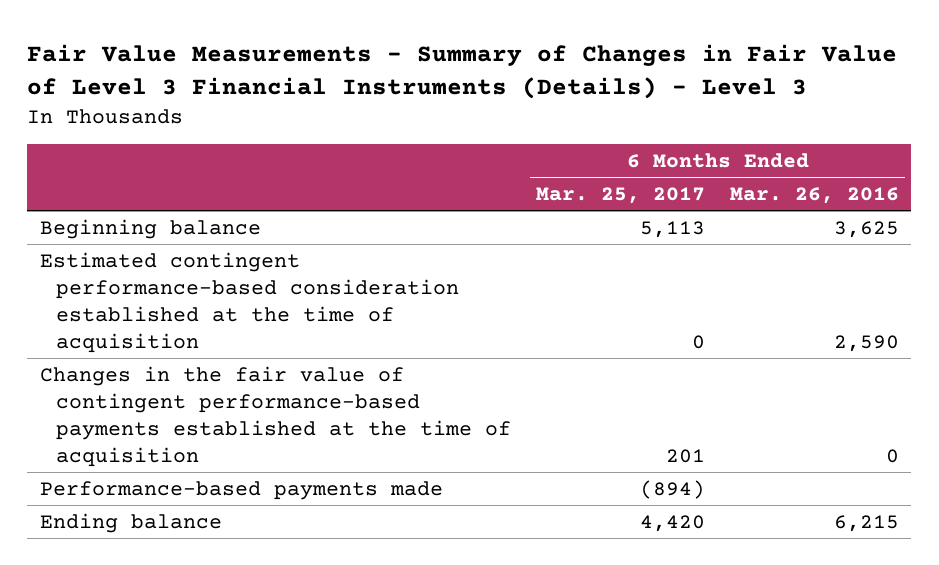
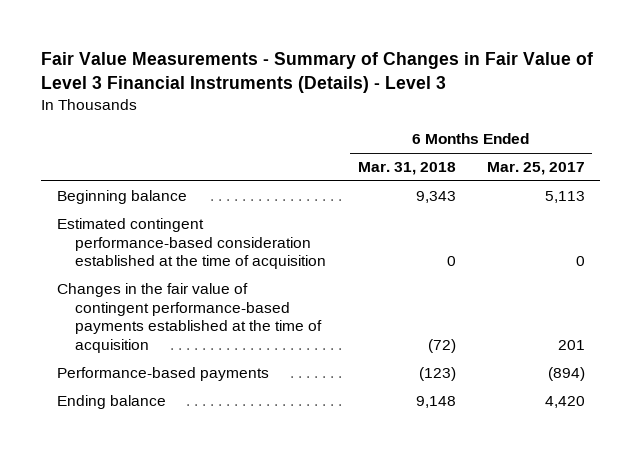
- | 6 Months Ended Mar. 25, 2017 | 6 Months Ended Mar. 26, 2016
+ | 6 Months Ended Mar. 31, 2018 | 6 Months Ended Mar. 25, 2017
- Performance-based payments made | (894) |
+ Performance-based payments | (123) | (894)

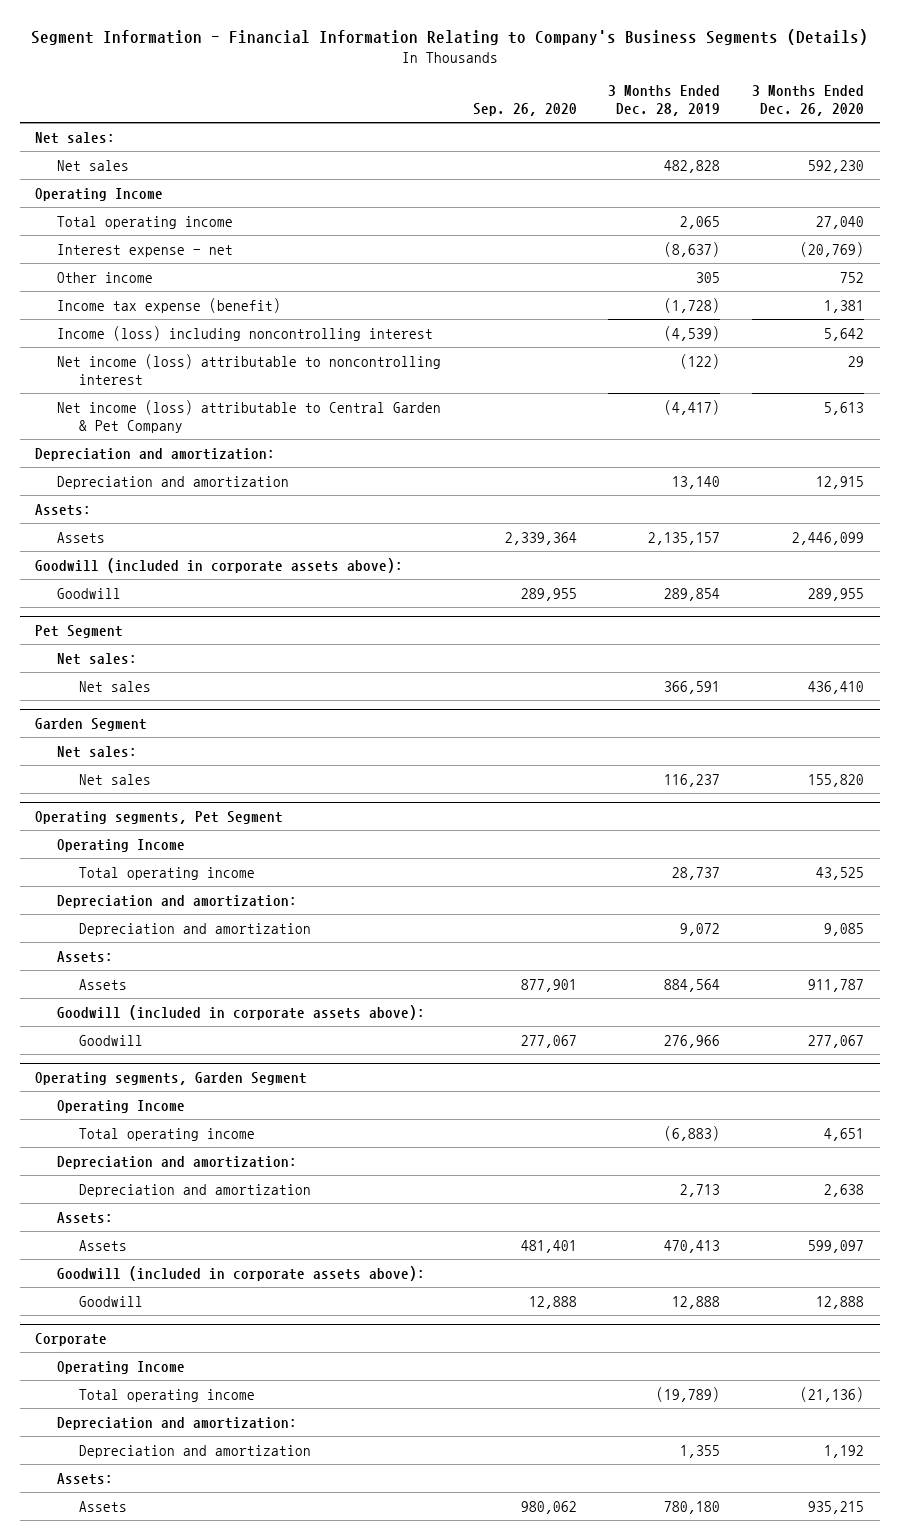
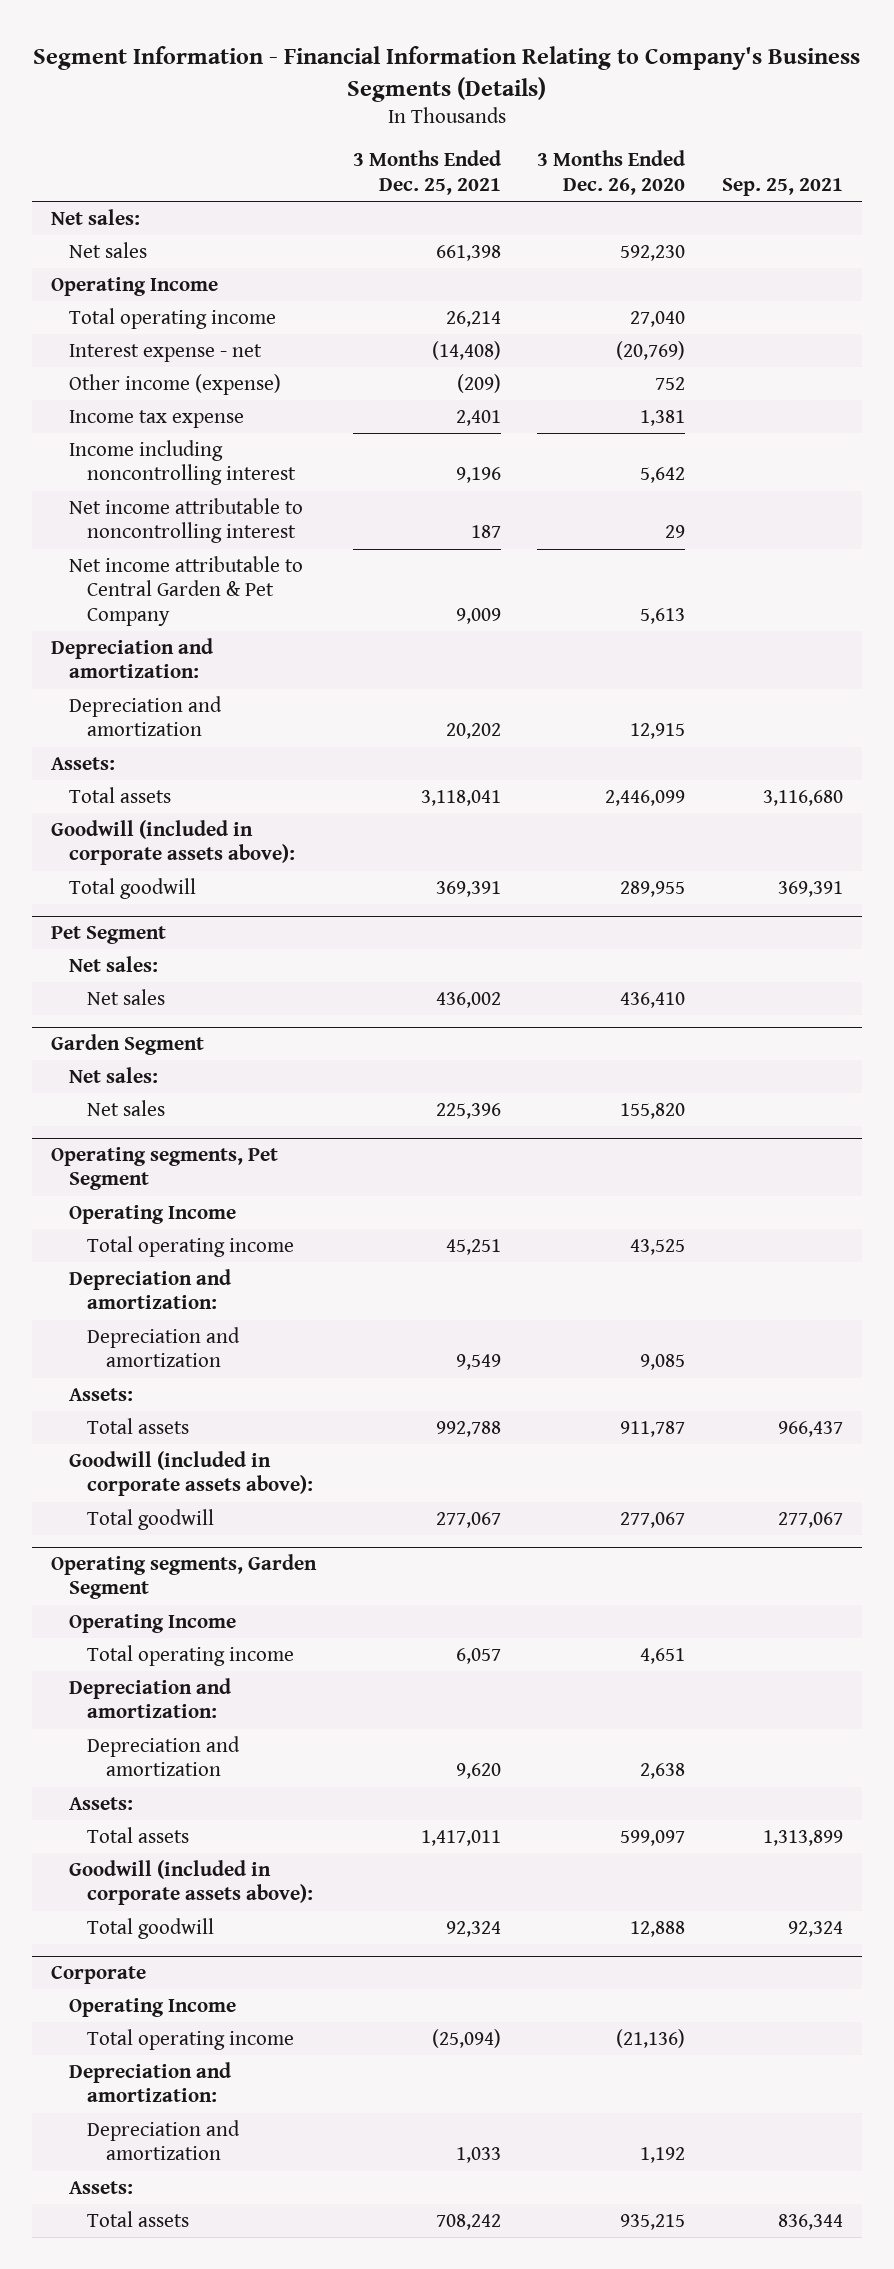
- | Sep. 26, 2020 | 3 Months Ended Dec. 28, 2019 | 3 Months Ended Dec. 26, 2020
+ | 3 Months Ended Dec. 25, 2021 | 3 Months Ended Dec. 26, 2020 | Sep. 25, 2021
- Other income | | 305 | 752
- Income tax expense (benefit) | | (1,728) | 1,381
- Income (loss) including noncontrolling interest | | (4,539) | 5,642
- Net income (loss) attributable to noncontrolling interest | | (122) | 29
- Net income (loss) attributable to Central Garden & Pet Company | | (4,417) | 5,613
+ Other income (expense) | (209) | 752 |
+ Income tax expense | 2,401 | 1,381 |
+ Income including noncontrolling interest | 9,196 | 5,642 |
+ Net income attributable to noncontrolling interest | 187 | 29 |
+ Net income attributable to Central Garden & Pet Company | 9,009 | 5,613 |
- Assets | 2,339,364 | 2,135,157 | 2,446,099
+ Total assets | 3,118,041 | 2,446,099 | 3,116,680
- Goodwill | 289,955 | 289,854 | 289,955
+ Total goodwill | 369,391 | 289,955 | 369,391
@ Operating segments, Pet Segment
- Assets | 877,901 | 884,564 | 911,787
+ Total assets | 992,788 | 911,787 | 966,437
- Goodwill | 277,067 | 276,966 | 277,067
+ Total goodwill | 277,067 | 277,067 | 277,067
@ Operating segments, Garden Segment
- Assets | 481,401 | 470,413 | 599,097
+ Total assets | 1,417,011 | 599,097 | 1,313,899
- Goodwill | 12,888 | 12,888 | 12,888
+ Total goodwill | 92,324 | 12,888 | 92,324
@ Corporate
- Assets | 980,062 | 780,180 | 935,215
+ Total assets | 708,242 | 935,215 | 836,344

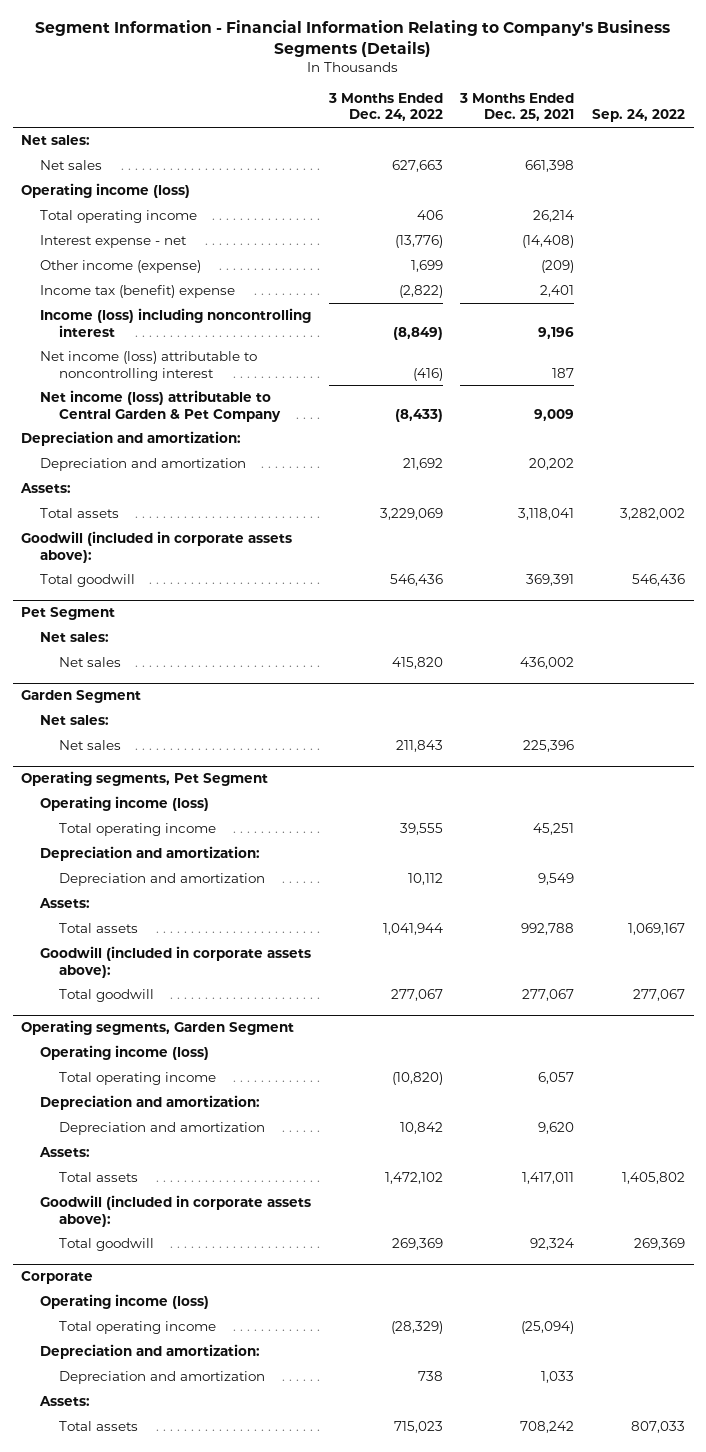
- | 3 Months Ended Dec. 25, 2021 | 3 Months Ended Dec. 26, 2020 | Sep. 25, 2021
+ | 3 Months Ended Dec. 24, 2022 | 3 Months Ended Dec. 25, 2021 | Sep. 24, 2022
- Operating Income
+ Operating income (loss)
- Income tax expense | 2,401 | 1,381 |
- Income including noncontrolling interest | 9,196 | 5,642 |
- Net income attributable to noncontrolling interest | 187 | 29 |
- Net income attributable to Central Garden & Pet Company | 9,009 | 5,613 |
+ Income tax (benefit) expense | (2,822) | 2,401 |
+ Income (loss) including noncontrolling interest | (8,849) | 9,196 |
+ Net income (loss) attributable to noncontrolling interest | (416) | 187 |
+ Net income (loss) attributable to Central Garden & Pet Company | (8,433) | 9,009 |
@ Operating segments, Pet Segment
- Operating Income
+ Operating income (loss)
@ Operating segments, Garden Segment
- Operating Income
+ Operating income (loss)
@ Corporate
- Operating Income
+ Operating income (loss)

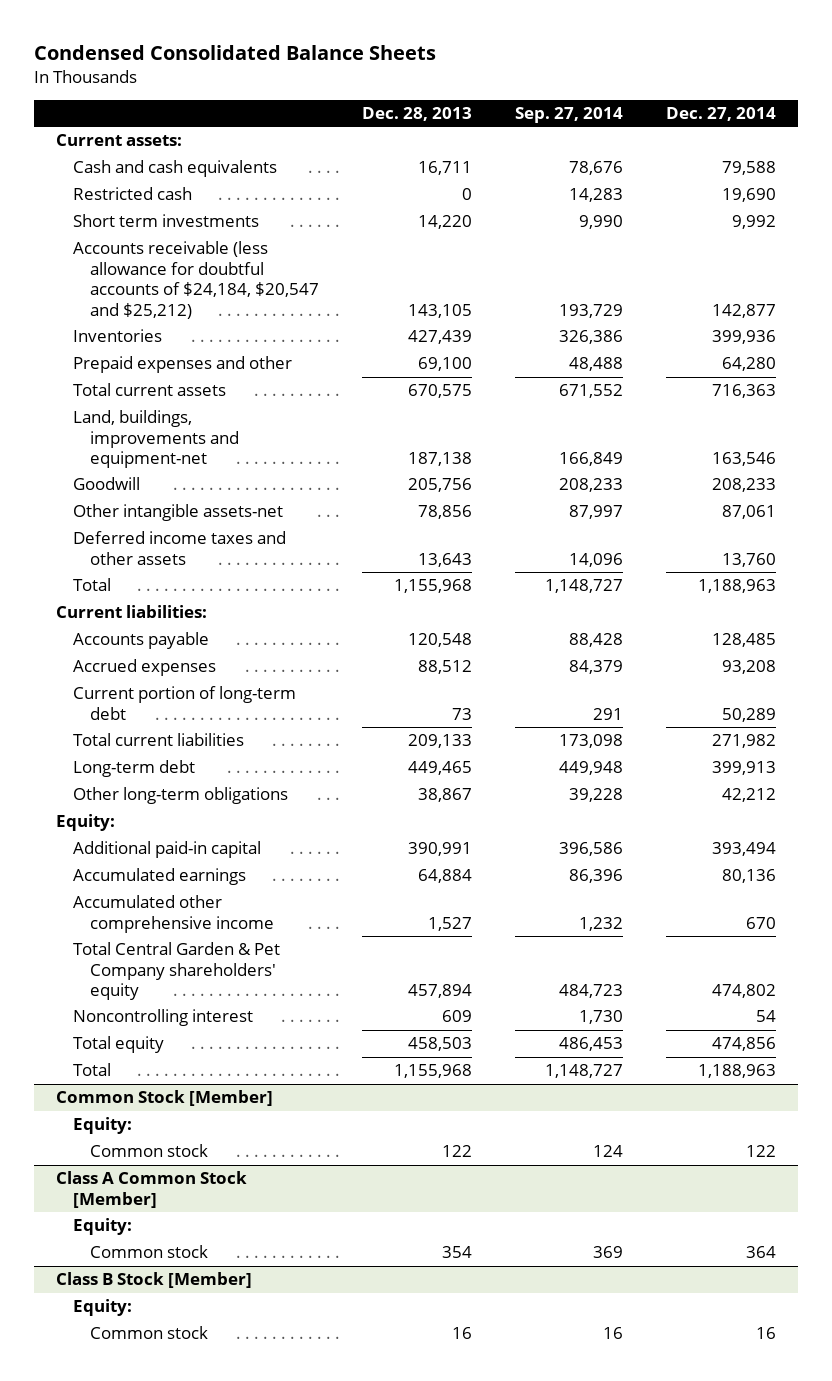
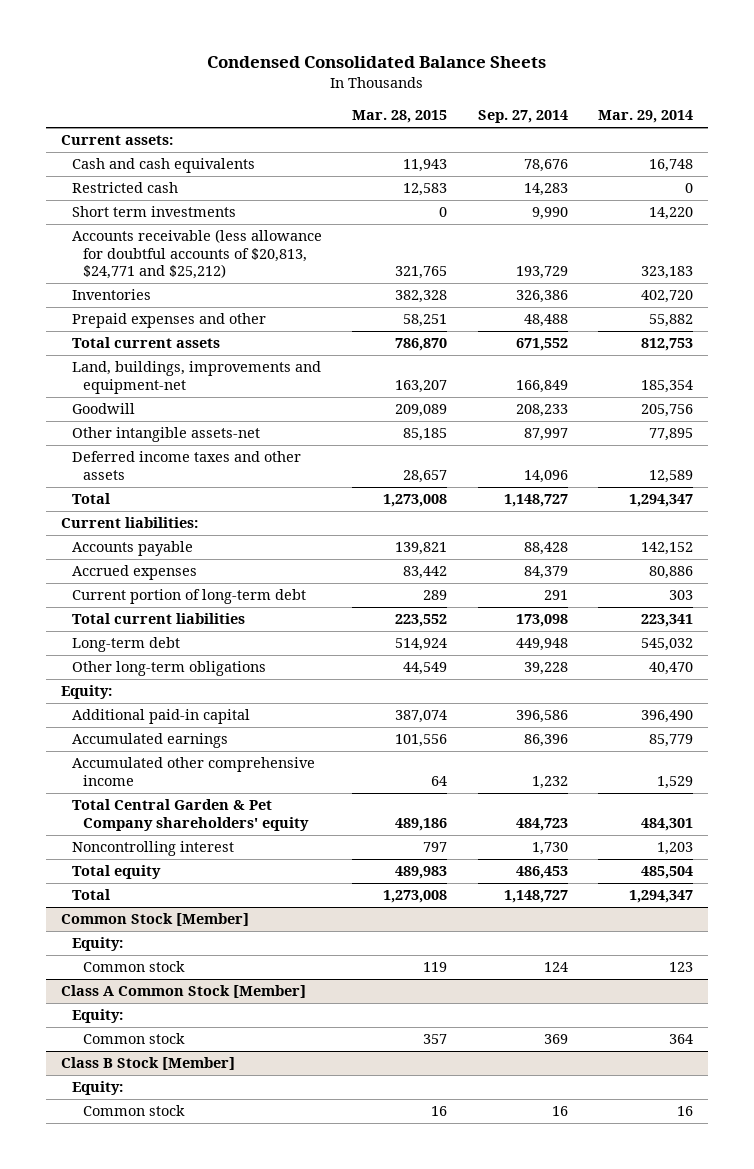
- | Dec. 28, 2013 | Sep. 27, 2014 | Dec. 27, 2014
+ | Mar. 28, 2015 | Sep. 27, 2014 | Mar. 29, 2014
- Accounts receivable (less allowance for doubtful accounts of $24,184, $20,547 and $25,212) | 143,105 | 193,729 | 142,877
+ Accounts receivable (less allowance for doubtful accounts of $20,813, $24,771 and $25,212) | 321,765 | 193,729 | 323,183

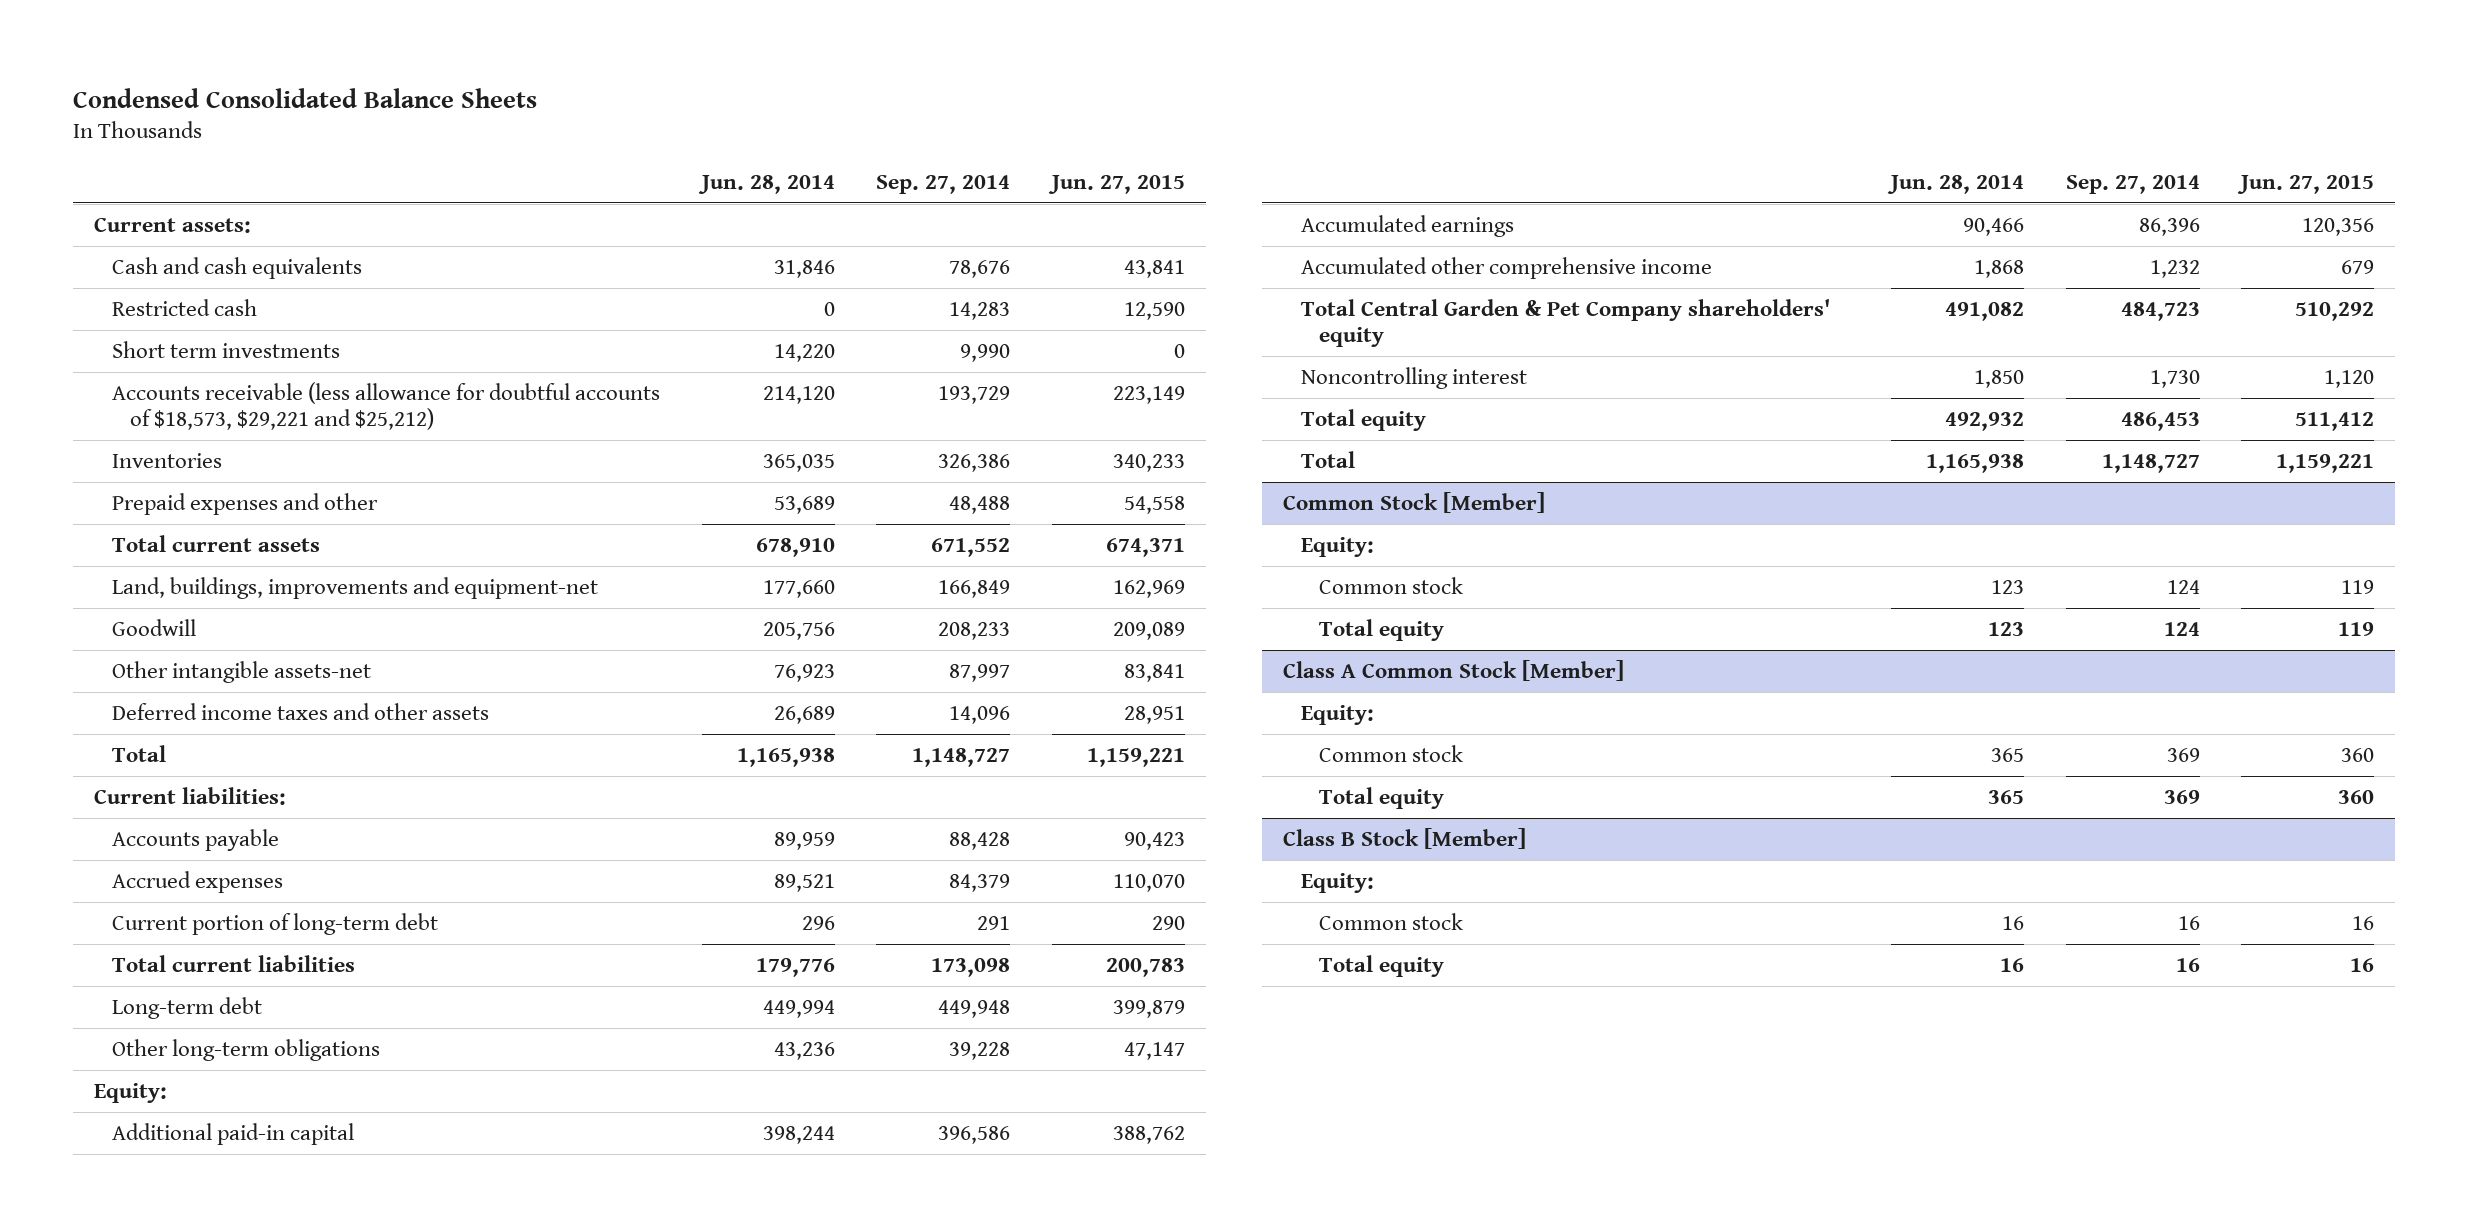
- | Mar. 28, 2015 | Sep. 27, 2014 | Mar. 29, 2014
+ | Jun. 28, 2014 | Sep. 27, 2014 | Jun. 27, 2015
- Accounts receivable (less allowance for doubtful accounts of $20,813, $24,771 and $25,212) | 321,765 | 193,729 | 323,183
+ Accounts receivable (less allowance for doubtful accounts of $18,573, $29,221 and $25,212) | 214,120 | 193,729 | 223,149
@ Common Stock [Member]
+ Total equity | 123 | 124 | 119
@ Class A Common Stock [Member]
+ Total equity | 365 | 369 | 360
@ Class B Stock [Member]
+ Total equity | 16 | 16 | 16

